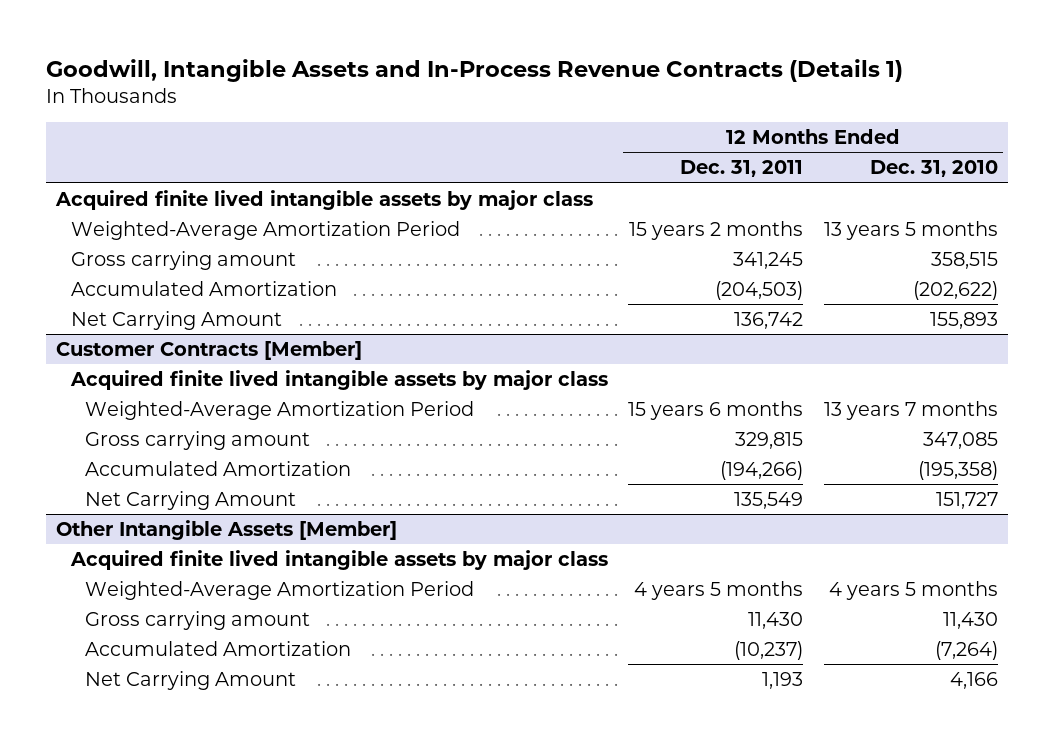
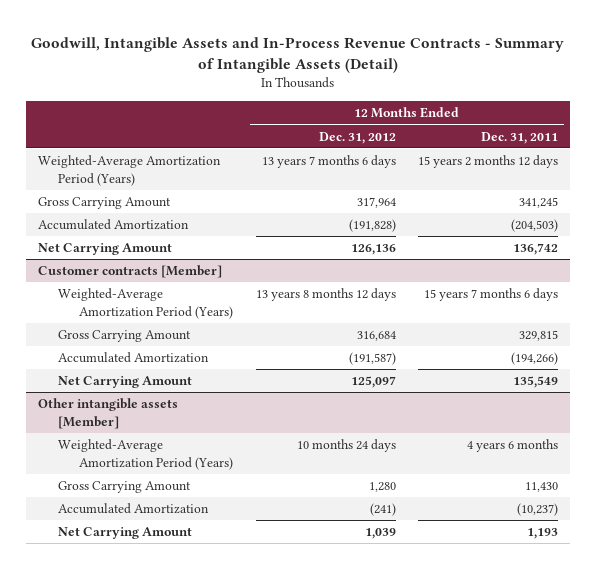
- Goodwill, Intangible Assets and In-Process Revenue Contracts (Details 1)
+ Goodwill, Intangible Assets and In-Process Revenue Contracts - Summary of Intangible Assets (Detail)
- | 12 Months Ended Dec. 31, 2011 | 12 Months Ended Dec. 31, 2010
+ | 12 Months Ended Dec. 31, 2012 | 12 Months Ended Dec. 31, 2011
- Acquired finite lived intangible assets by major class
- Weighted-Average Amortization Period | 15 years 2 months | 13 years 5 months
- Gross carrying amount | 341,245 | 358,515
+ Weighted-Average Amortization Period (Years) | 13 years 7 months 6 days | 15 years 2 months 12 days
+ Gross Carrying Amount | 317,964 | 341,245
- Customer Contracts [Member]
- Acquired finite lived intangible assets by major class
- Weighted-Average Amortization Period | 15 years 6 months | 13 years 7 months
- Gross carrying amount | 329,815 | 347,085
+ Customer contracts [Member]
+ Weighted-Average Amortization Period (Years) | 13 years 8 months 12 days | 15 years 7 months 6 days
+ Gross Carrying Amount | 316,684 | 329,815
- Other Intangible Assets [Member]
- Acquired finite lived intangible assets by major class
- Weighted-Average Amortization Period | 4 years 5 months | 4 years 5 months
- Gross carrying amount | 11,430 | 11,430
+ Other intangible assets [Member]
+ Weighted-Average Amortization Period (Years) | 10 months 24 days | 4 years 6 months
+ Gross Carrying Amount | 1,280 | 11,430

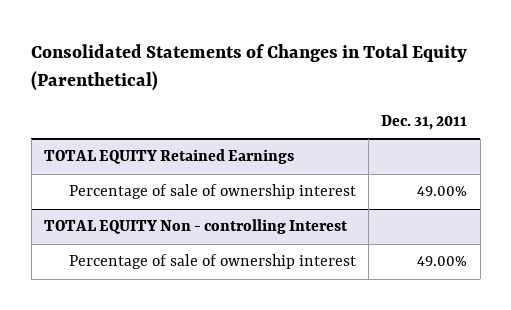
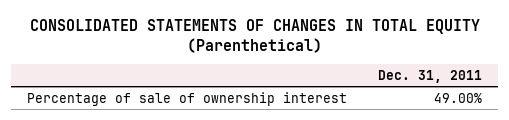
- Consolidated Statements of Changes in Total Equity (Parenthetical)
+ CONSOLIDATED STATEMENTS OF CHANGES IN TOTAL EQUITY (Parenthetical)
- TOTAL EQUITY Retained Earnings
- TOTAL EQUITY Non - controlling Interest
- Percentage of sale of ownership interest | 49.00%

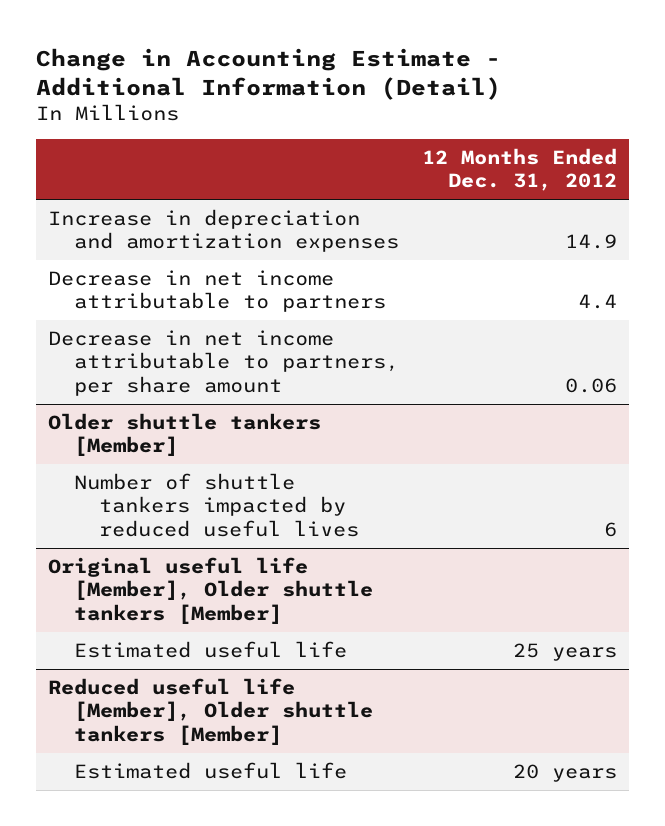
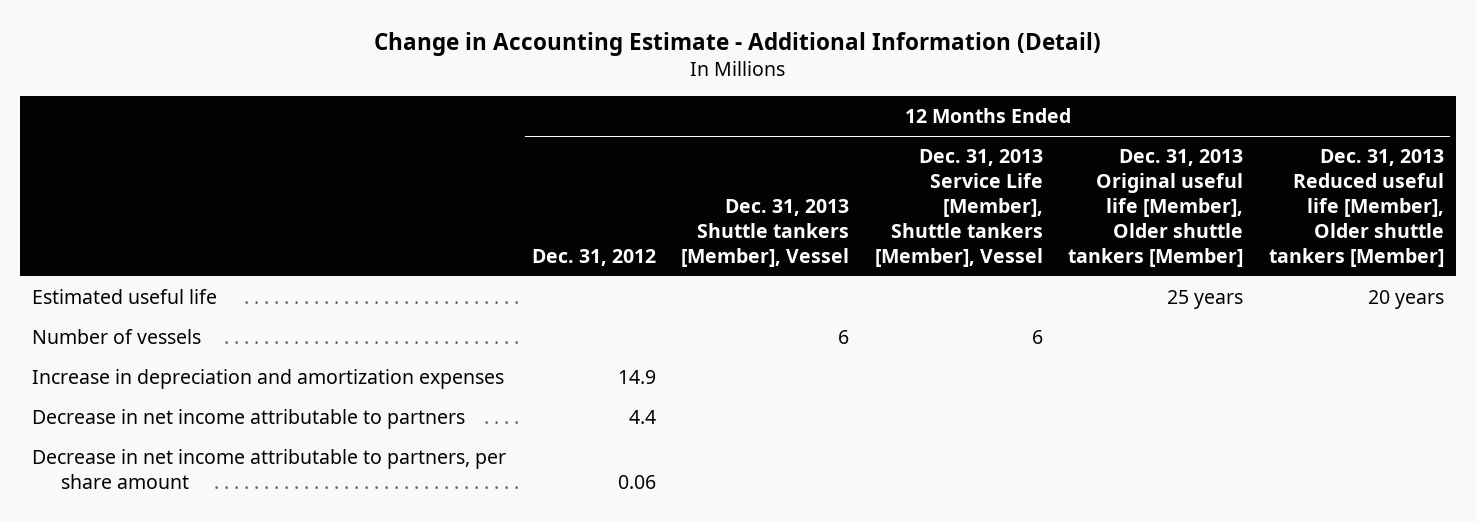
- | 12 Months Ended Dec. 31, 2012
+ | 12 Months Ended Dec. 31, 2012 | 12 Months Ended Dec. 31, 2013 Shuttle tankers [Member], Vessel | 12 Months Ended Dec. 31, 2013 Service Life [Member], Shuttle tankers [Member], Vessel | 12 Months Ended Dec. 31, 2013 Original useful life [Member], Older shuttle tankers [Member] | 12 Months Ended Dec. 31, 2013 Reduced useful life [Member], Older shuttle tankers [Member]
+ Estimated useful life | | | | 25 years | 20 years
+ Number of vessels | | 6 | 6 | |
- Older shuttle tankers [Member]
- Number of shuttle tankers impacted by reduced useful lives | 6
- Original useful life [Member], Older shuttle tankers [Member]
- Estimated useful life | 25 years
- Reduced useful life [Member], Older shuttle tankers [Member]
- Estimated useful life | 20 years

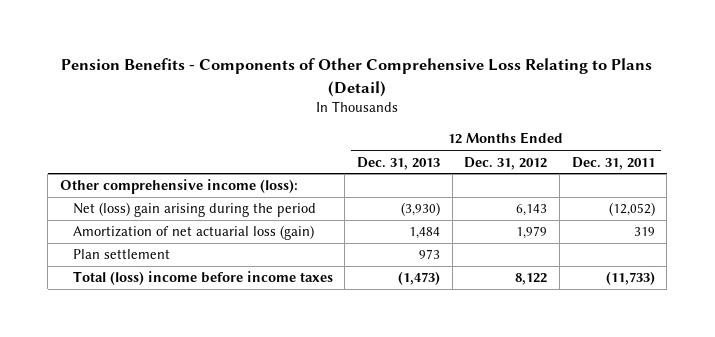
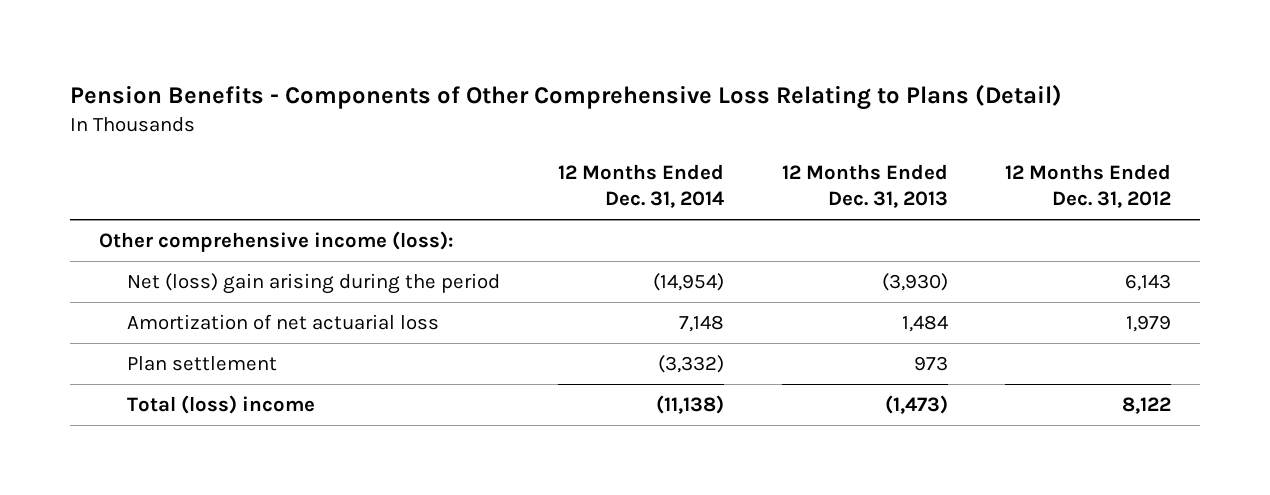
- | 12 Months Ended Dec. 31, 2013 | 12 Months Ended Dec. 31, 2012 | 12 Months Ended Dec. 31, 2011
+ | 12 Months Ended Dec. 31, 2014 | 12 Months Ended Dec. 31, 2013 | 12 Months Ended Dec. 31, 2012
- Amortization of net actuarial loss (gain) | 1,484 | 1,979 | 319
+ Amortization of net actuarial loss | 7,148 | 1,484 | 1,979
- Total (loss) income before income taxes | (1,473) | 8,122 | (11,733)
+ Total (loss) income | (11,138) | (1,473) | 8,122

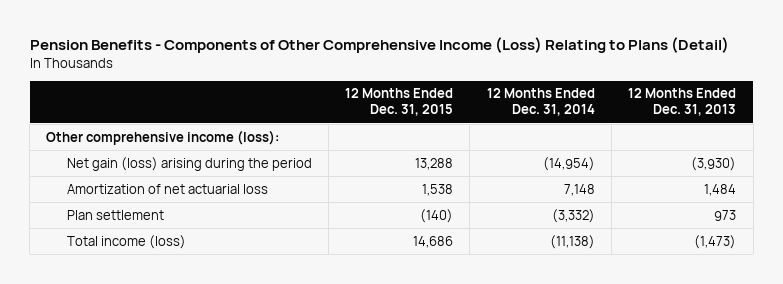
- Pension Benefits - Components of Other Comprehensive Loss Relating to Plans (Detail)
+ Pension Benefits - Components of Other Comprehensive Income (Loss) Relating to Plans (Detail)
- | 12 Months Ended Dec. 31, 2014 | 12 Months Ended Dec. 31, 2013 | 12 Months Ended Dec. 31, 2012
+ | 12 Months Ended Dec. 31, 2015 | 12 Months Ended Dec. 31, 2014 | 12 Months Ended Dec. 31, 2013
- Net (loss) gain arising during the period | (14,954) | (3,930) | 6,143
+ Net gain (loss) arising during the period | 13,288 | (14,954) | (3,930)
- Total (loss) income | (11,138) | (1,473) | 8,122
+ Total income (loss) | 14,686 | (11,138) | (1,473)

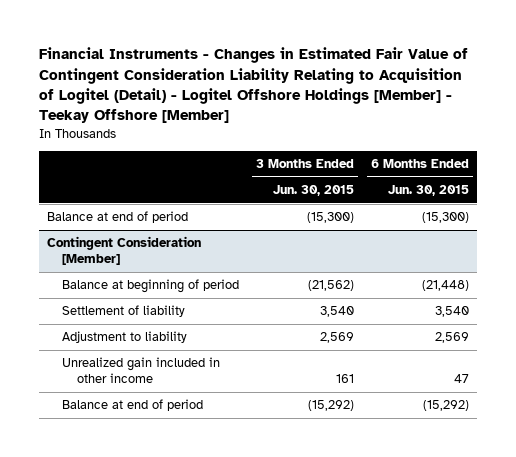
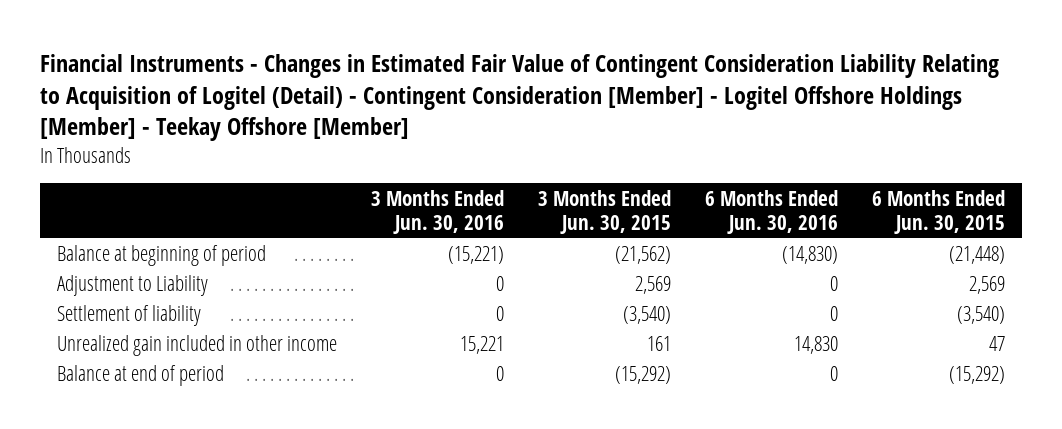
- Financial Instruments - Changes in Estimated Fair Value of Contingent Consideration Liability Relating to Acquisition of Logitel (Detail) - Logitel Offshore Holdings [Member] - Teekay Offshore [Member]
+ Financial Instruments - Changes in Estimated Fair Value of Contingent Consideration Liability Relating to Acquisition of Logitel (Detail) - Contingent Consideration [Member] - Logitel Offshore Holdings [Member] - Teekay Offshore [Member]
- | 3 Months Ended Jun. 30, 2015 | 6 Months Ended Jun. 30, 2015
+ | 3 Months Ended Jun. 30, 2016 | 3 Months Ended Jun. 30, 2015 | 6 Months Ended Jun. 30, 2016 | 6 Months Ended Jun. 30, 2015
- Balance at end of period | (15,300) | (15,300)
- Contingent Consideration [Member]
- Settlement of liability | 3,540 | 3,540
- Adjustment to liability | 2,569 | 2,569
+ Adjustment to Liability | 0 | 2,569 | 0 | 2,569
+ Settlement of liability | 0 | (3,540) | 0 | (3,540)

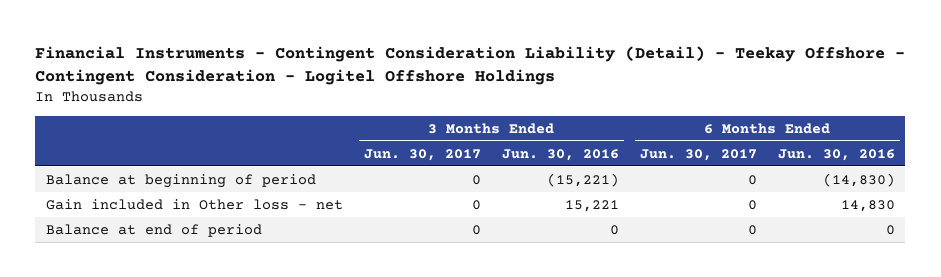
- Financial Instruments - Changes in Estimated Fair Value of Contingent Consideration Liability Relating to Acquisition of Logitel (Detail) - Contingent Consideration [Member] - Logitel Offshore Holdings [Member] - Teekay Offshore [Member]
+ Financial Instruments - Contingent Consideration Liability (Detail) - Teekay Offshore - Contingent Consideration - Logitel Offshore Holdings
- | 3 Months Ended Jun. 30, 2016 | 3 Months Ended Jun. 30, 2015 | 6 Months Ended Jun. 30, 2016 | 6 Months Ended Jun. 30, 2015
+ | 3 Months Ended Jun. 30, 2017 | 3 Months Ended Jun. 30, 2016 | 6 Months Ended Jun. 30, 2017 | 6 Months Ended Jun. 30, 2016
- Adjustment to Liability | 0 | 2,569 | 0 | 2,569
- Settlement of liability | 0 | (3,540) | 0 | (3,540)
- Unrealized gain included in other income | 15,221 | 161 | 14,830 | 47
+ Gain included in Other loss - net | 0 | 15,221 | 0 | 14,830

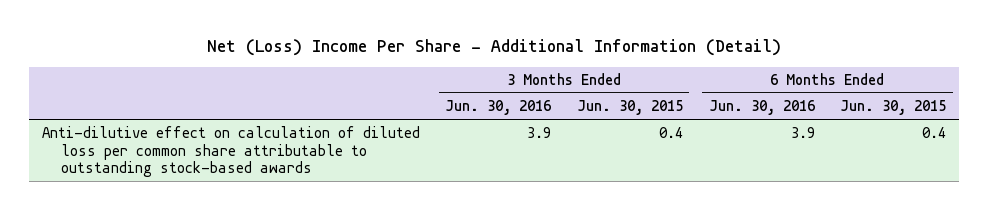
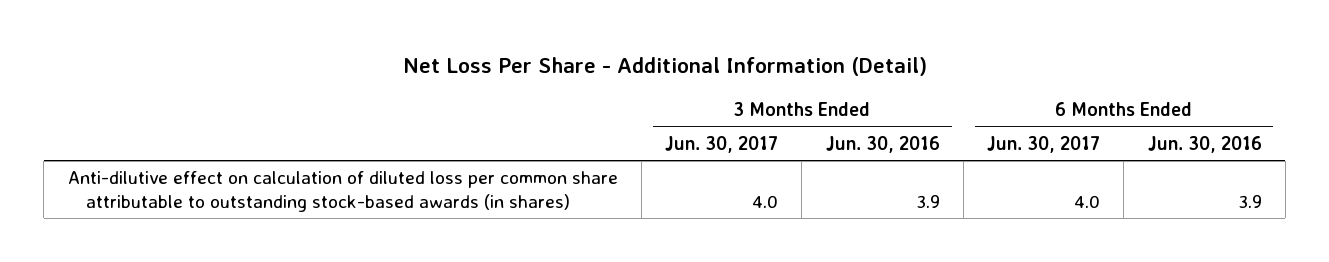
- Net (Loss) Income Per Share - Additional Information (Detail)
+ Net Loss Per Share - Additional Information (Detail)
- | 3 Months Ended Jun. 30, 2016 | 3 Months Ended Jun. 30, 2015 | 6 Months Ended Jun. 30, 2016 | 6 Months Ended Jun. 30, 2015
+ | 3 Months Ended Jun. 30, 2017 | 3 Months Ended Jun. 30, 2016 | 6 Months Ended Jun. 30, 2017 | 6 Months Ended Jun. 30, 2016
- Anti-dilutive effect on calculation of diluted loss per common share attributable to outstanding stock-based awards | 3.9 | 0.4 | 3.9 | 0.4
+ Anti-dilutive effect on calculation of diluted loss per common share attributable to outstanding stock-based awards (in shares) | 4.0 | 3.9 | 4.0 | 3.9

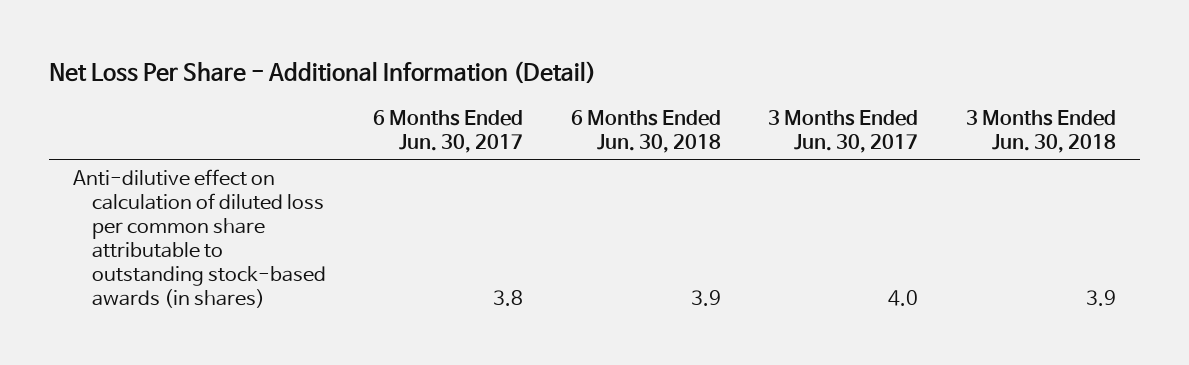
- | 3 Months Ended Jun. 30, 2017 | 3 Months Ended Jun. 30, 2016 | 6 Months Ended Jun. 30, 2017 | 6 Months Ended Jun. 30, 2016
+ | 6 Months Ended Jun. 30, 2017 | 6 Months Ended Jun. 30, 2018 | 3 Months Ended Jun. 30, 2017 | 3 Months Ended Jun. 30, 2018
- Anti-dilutive effect on calculation of diluted loss per common share attributable to outstanding stock-based awards (in shares) | 4.0 | 3.9 | 4.0 | 3.9
+ Anti-dilutive effect on calculation of diluted loss per common share attributable to outstanding stock-based awards (in shares) | 3.8 | 3.9 | 4.0 | 3.9

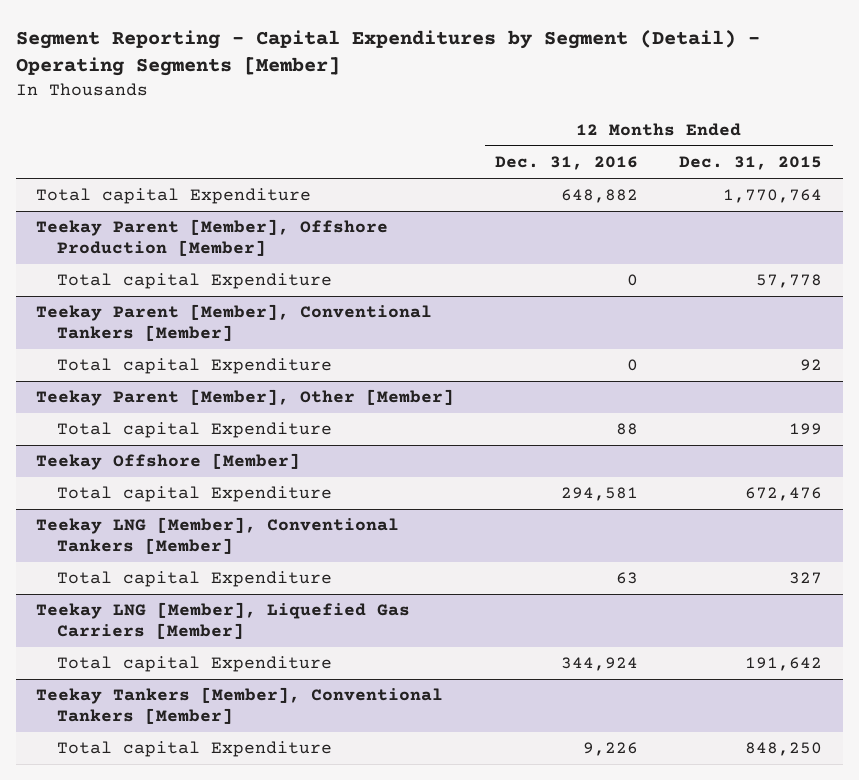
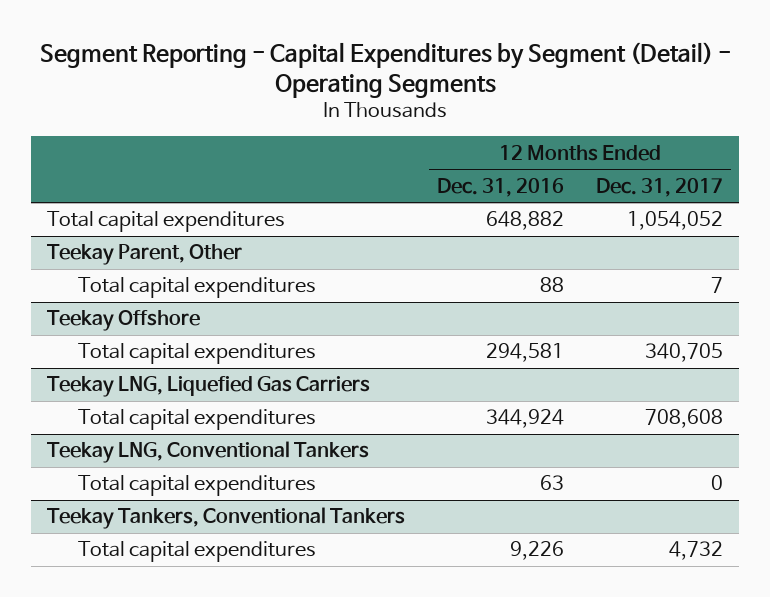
- Segment Reporting - Capital Expenditures by Segment (Detail) - Operating Segments [Member]
+ Segment Reporting - Capital Expenditures by Segment (Detail) - Operating Segments
- | 12 Months Ended Dec. 31, 2016 | 12 Months Ended Dec. 31, 2015
+ | 12 Months Ended Dec. 31, 2016 | 12 Months Ended Dec. 31, 2017
- Total capital Expenditure | 648,882 | 1,770,764
- Teekay Parent [Member], Offshore Production [Member]
- Total capital Expenditure | 0 | 57,778
- Teekay Parent [Member], Conventional Tankers [Member]
- Total capital Expenditure | 0 | 92
- Teekay Parent [Member], Other [Member]
- Total capital Expenditure | 88 | 199
- Teekay Offshore [Member]
- Total capital Expenditure | 294,581 | 672,476
- Teekay LNG [Member], Conventional Tankers [Member]
- Total capital Expenditure | 63 | 327
- Teekay LNG [Member], Liquefied Gas Carriers [Member]
- Total capital Expenditure | 344,924 | 191,642
- Teekay Tankers [Member], Conventional Tankers [Member]
- Total capital Expenditure | 9,226 | 848,250
+ Total capital expenditures | 648,882 | 1,054,052
+ Teekay Parent, Other
+ Total capital expenditures | 88 | 7
+ Teekay Offshore
+ Total capital expenditures | 294,581 | 340,705
+ Teekay LNG, Liquefied Gas Carriers
+ Total capital expenditures | 344,924 | 708,608
+ Teekay LNG, Conventional Tankers
+ Total capital expenditures | 63 | 0
+ Teekay Tankers, Conventional Tankers
+ Total capital expenditures | 9,226 | 4,732

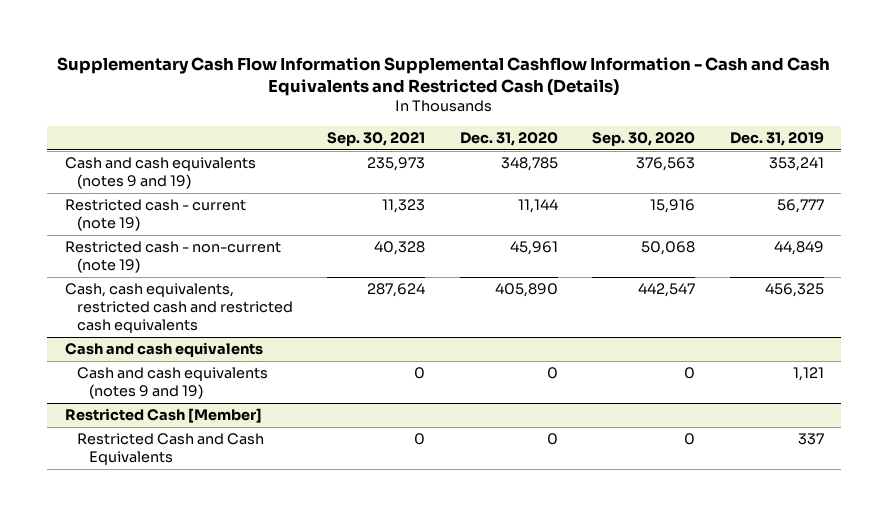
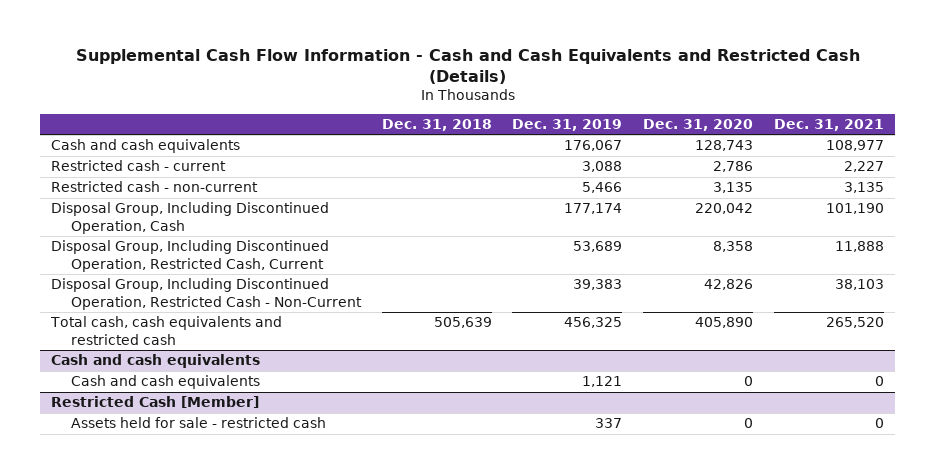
- Supplementary Cash Flow Information Supplemental Cashflow Information - Cash and Cash Equivalents and Restricted Cash (Details)
+ Supplemental Cash Flow Information - Cash and Cash Equivalents and Restricted Cash (Details)
- | Sep. 30, 2021 | Dec. 31, 2020 | Sep. 30, 2020 | Dec. 31, 2019
+ | Dec. 31, 2018 | Dec. 31, 2019 | Dec. 31, 2020 | Dec. 31, 2021
- Cash and cash equivalents (notes 9 and 19) | 235,973 | 348,785 | 376,563 | 353,241
- Restricted cash - current (note 19) | 11,323 | 11,144 | 15,916 | 56,777
- Restricted cash - non-current (note 19) | 40,328 | 45,961 | 50,068 | 44,849
- Cash, cash equivalents, restricted cash and restricted cash equivalents | 287,624 | 405,890 | 442,547 | 456,325
+ Cash and cash equivalents | | 176,067 | 128,743 | 108,977
+ Restricted cash - current | | 3,088 | 2,786 | 2,227
+ Restricted cash - non-current | | 5,466 | 3,135 | 3,135
+ Disposal Group, Including Discontinued Operation, Cash | | 177,174 | 220,042 | 101,190
+ Disposal Group, Including Discontinued Operation, Restricted Cash, Current | | 53,689 | 8,358 | 11,888
+ Disposal Group, Including Discontinued Operation, Restricted Cash - Non-Current | | 39,383 | 42,826 | 38,103
+ Total cash, cash equivalents and restricted cash | 505,639 | 456,325 | 405,890 | 265,520
@ Cash and cash equivalents
- Cash and cash equivalents (notes 9 and 19) | 0 | 0 | 0 | 1,121
+ Cash and cash equivalents | | 1,121 | 0 | 0
@ Restricted Cash [Member]
- Restricted Cash and Cash Equivalents | 0 | 0 | 0 | 337
+ Assets held for sale - restricted cash | | 337 | 0 | 0

